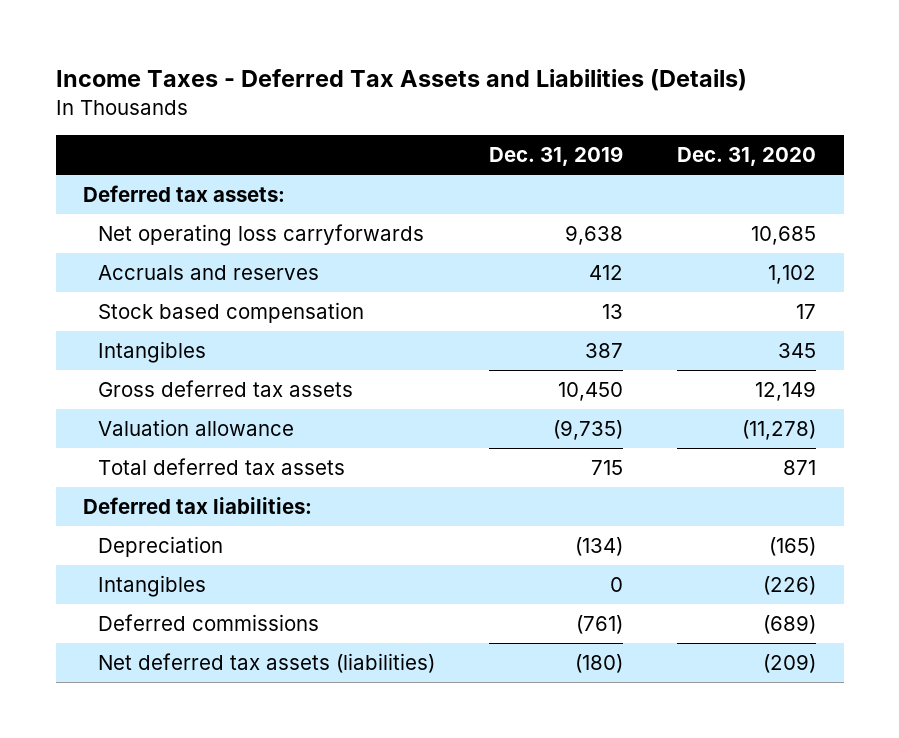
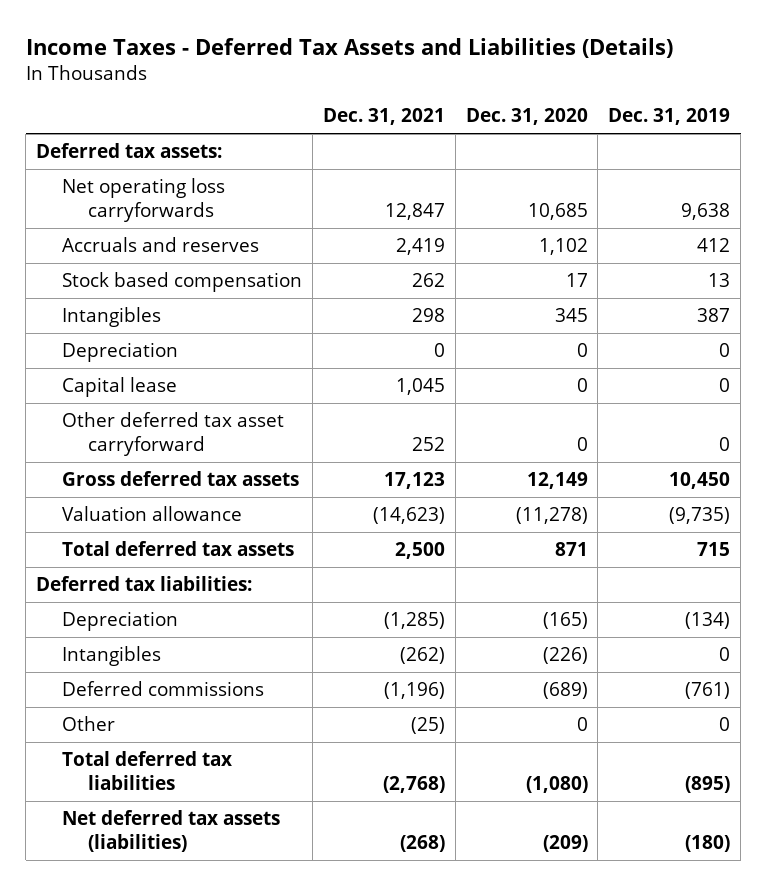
- | Dec. 31, 2019 | Dec. 31, 2020
+ | Dec. 31, 2021 | Dec. 31, 2020 | Dec. 31, 2019
+ Depreciation | 0 | 0 | 0
+ Capital lease | 1,045 | 0 | 0
+ Other deferred tax asset carryforward | 252 | 0 | 0
+ Other | (25) | 0 | 0
+ Total deferred tax liabilities | (2,768) | (1,080) | (895)

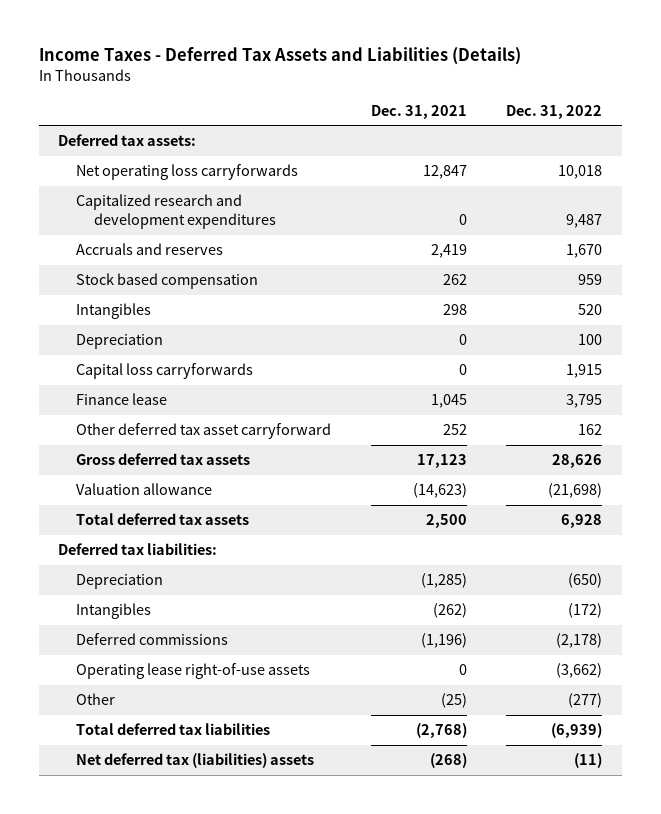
- | Dec. 31, 2021 | Dec. 31, 2020 | Dec. 31, 2019
+ | Dec. 31, 2021 | Dec. 31, 2022
+ Capitalized research and development expenditures | 0 | 9,487
- Capital lease | 1,045 | 0 | 0
+ Capital loss carryforwards | 0 | 1,915
+ Finance lease | 1,045 | 3,795
+ Operating lease right-of-use assets | 0 | (3,662)
- Net deferred tax assets (liabilities) | (268) | (209) | (180)
+ Net deferred tax (liabilities) assets | (268) | (11)

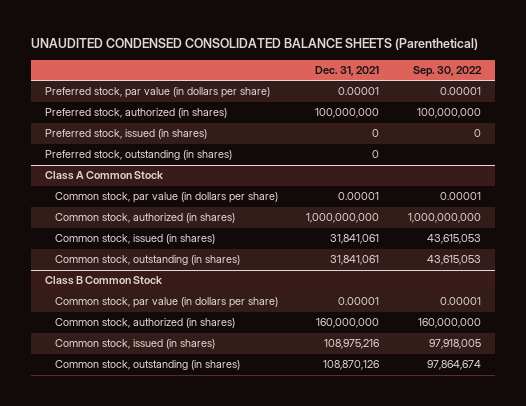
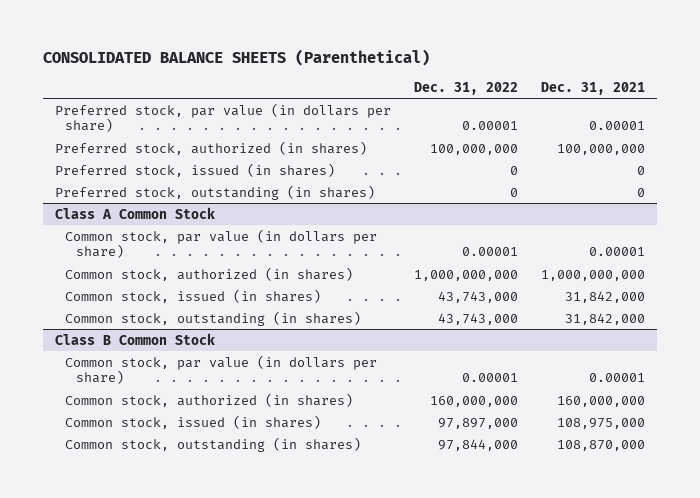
- UNAUDITED CONDENSED CONSOLIDATED BALANCE SHEETS (Parenthetical)
+ CONSOLIDATED BALANCE SHEETS (Parenthetical)
- | Dec. 31, 2021 | Sep. 30, 2022
+ | Dec. 31, 2022 | Dec. 31, 2021
@ Class A Common Stock
- Common stock, issued (in shares) | 31,841,061 | 43,615,053
- Common stock, outstanding (in shares) | 31,841,061 | 43,615,053
+ Common stock, issued (in shares) | 43,743,000 | 31,842,000
+ Common stock, outstanding (in shares) | 43,743,000 | 31,842,000
@ Class B Common Stock
- Common stock, issued (in shares) | 108,975,216 | 97,918,005
- Common stock, outstanding (in shares) | 108,870,126 | 97,864,674
+ Common stock, issued (in shares) | 97,897,000 | 108,975,000
+ Common stock, outstanding (in shares) | 97,844,000 | 108,870,000

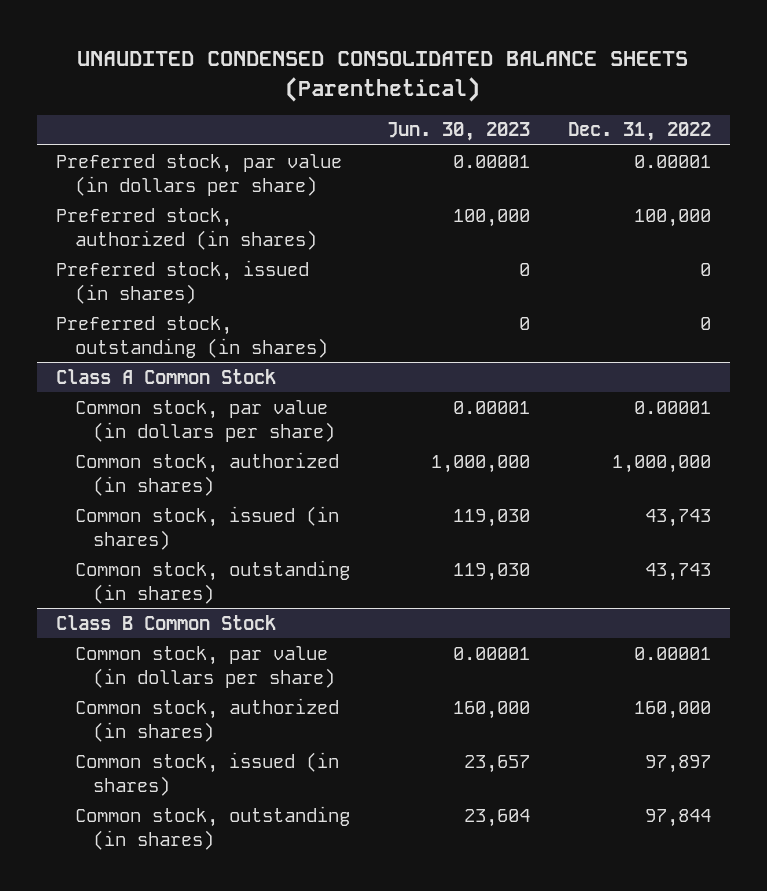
- CONSOLIDATED BALANCE SHEETS (Parenthetical)
+ UNAUDITED CONDENSED CONSOLIDATED BALANCE SHEETS (Parenthetical)
- | Dec. 31, 2022 | Dec. 31, 2021
+ | Jun. 30, 2023 | Dec. 31, 2022
- Preferred stock, authorized (in shares) | 100,000,000 | 100,000,000
+ Preferred stock, authorized (in shares) | 100,000 | 100,000
@ Class A Common Stock
- Common stock, authorized (in shares) | 1,000,000,000 | 1,000,000,000
- Common stock, issued (in shares) | 43,743,000 | 31,842,000
- Common stock, outstanding (in shares) | 43,743,000 | 31,842,000
+ Common stock, authorized (in shares) | 1,000,000 | 1,000,000
+ Common stock, issued (in shares) | 119,030 | 43,743
+ Common stock, outstanding (in shares) | 119,030 | 43,743
@ Class B Common Stock
- Common stock, authorized (in shares) | 160,000,000 | 160,000,000
- Common stock, issued (in shares) | 97,897,000 | 108,975,000
- Common stock, outstanding (in shares) | 97,844,000 | 108,870,000
+ Common stock, authorized (in shares) | 160,000 | 160,000
+ Common stock, issued (in shares) | 23,657 | 97,897
+ Common stock, outstanding (in shares) | 23,604 | 97,844

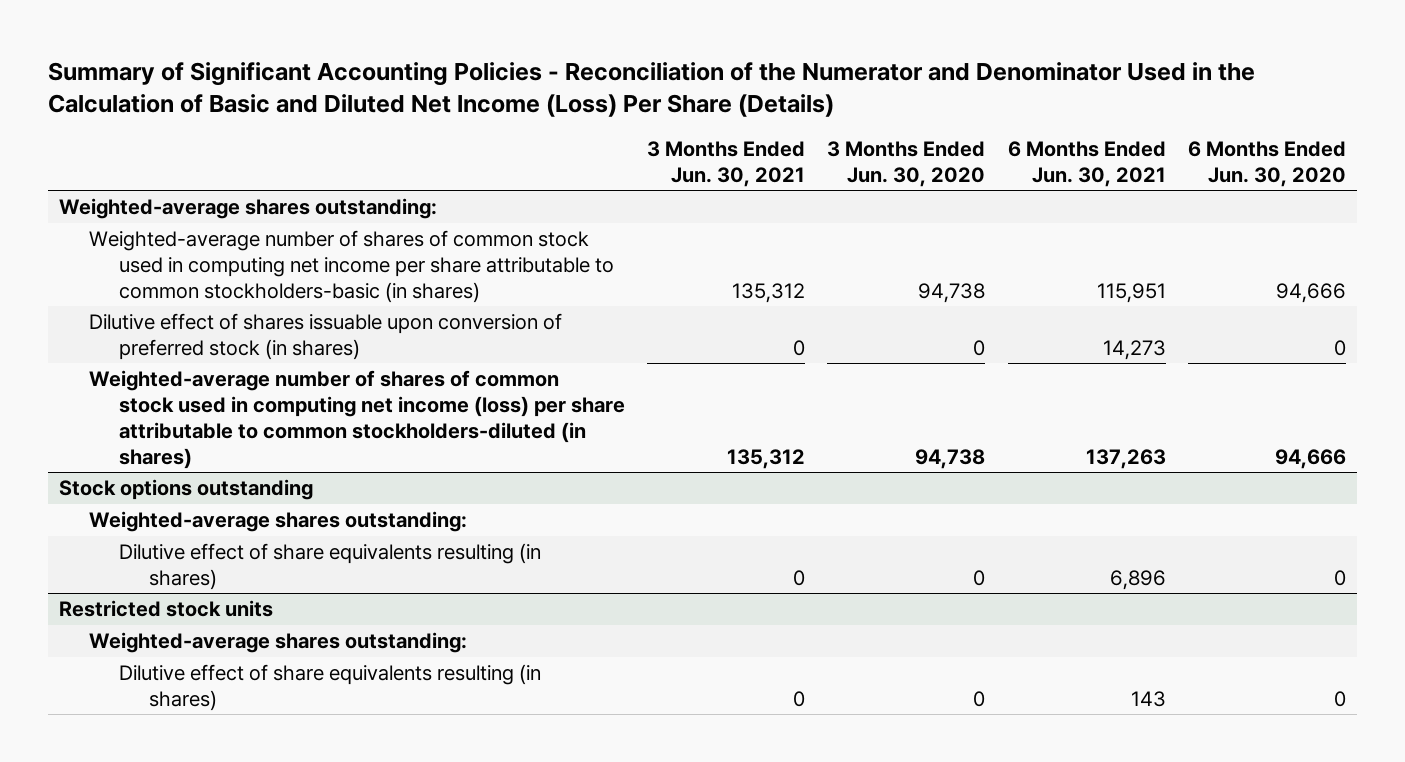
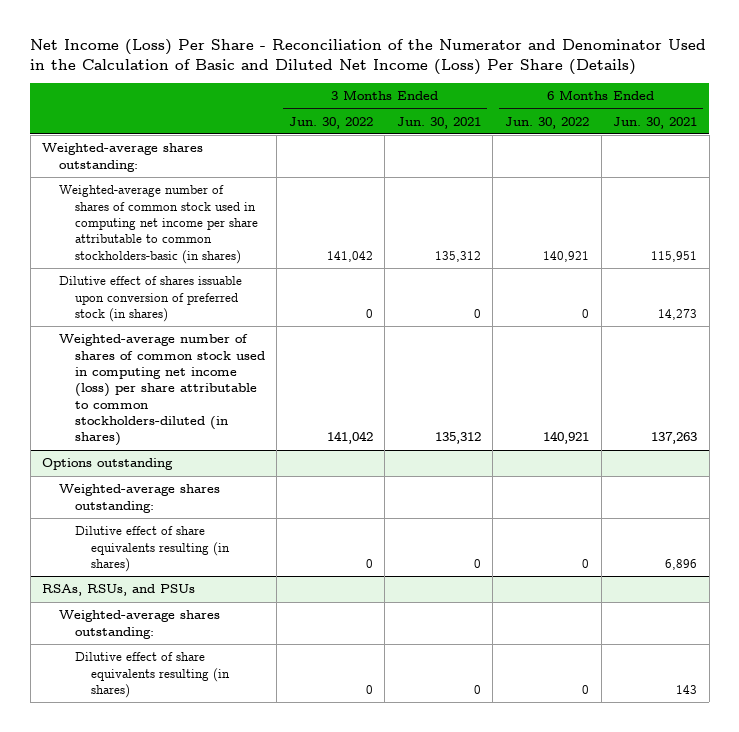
- Summary of Significant Accounting Policies - Reconciliation of the Numerator and Denominator Used in the Calculation of Basic and Diluted Net Income (Loss) Per Share (Details)
+ Net Income (Loss) Per Share - Reconciliation of the Numerator and Denominator Used in the Calculation of Basic and Diluted Net Income (Loss) Per Share (Details)
- | 3 Months Ended Jun. 30, 2021 | 3 Months Ended Jun. 30, 2020 | 6 Months Ended Jun. 30, 2021 | 6 Months Ended Jun. 30, 2020
+ | 3 Months Ended Jun. 30, 2022 | 3 Months Ended Jun. 30, 2021 | 6 Months Ended Jun. 30, 2022 | 6 Months Ended Jun. 30, 2021
- Stock options outstanding
+ Options outstanding
- Restricted stock units
+ RSAs, RSUs, and PSUs

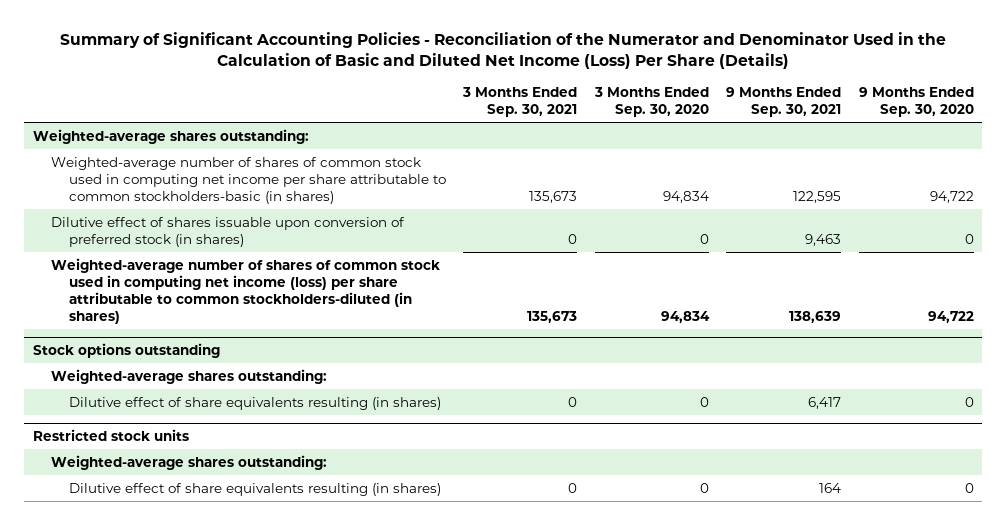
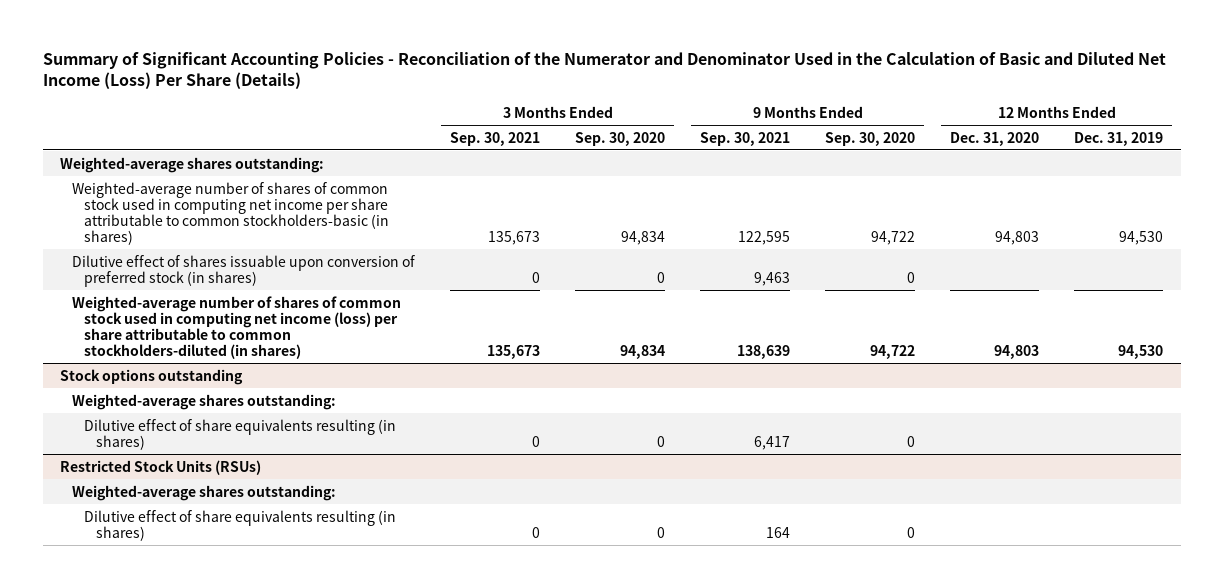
- | 3 Months Ended Sep. 30, 2021 | 3 Months Ended Sep. 30, 2020 | 9 Months Ended Sep. 30, 2021 | 9 Months Ended Sep. 30, 2020
+ | 3 Months Ended Sep. 30, 2021 | 3 Months Ended Sep. 30, 2020 | 9 Months Ended Sep. 30, 2021 | 9 Months Ended Sep. 30, 2020 | 12 Months Ended Dec. 31, 2020 | 12 Months Ended Dec. 31, 2019
- Restricted stock units
+ Restricted Stock Units (RSUs)

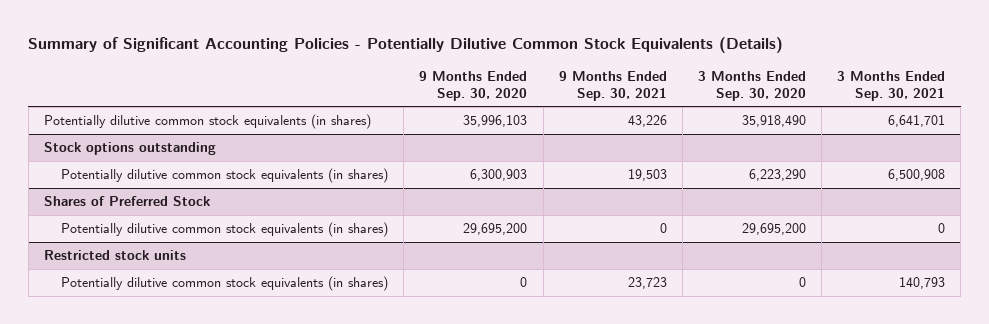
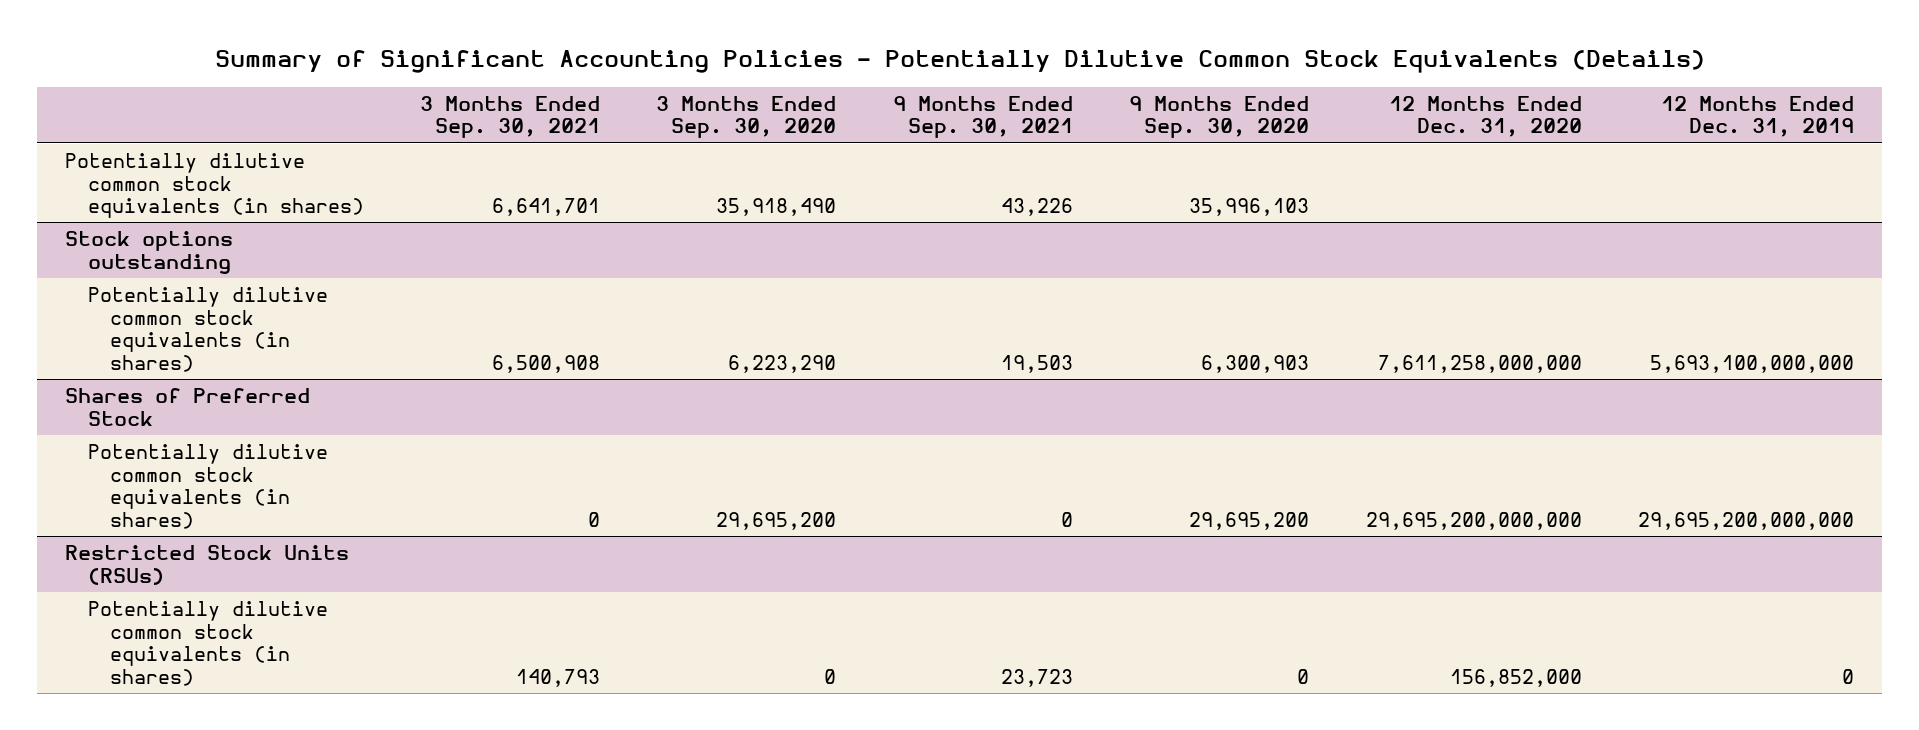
- | 9 Months Ended Sep. 30, 2020 | 9 Months Ended Sep. 30, 2021 | 3 Months Ended Sep. 30, 2020 | 3 Months Ended Sep. 30, 2021
+ | 3 Months Ended Sep. 30, 2021 | 3 Months Ended Sep. 30, 2020 | 9 Months Ended Sep. 30, 2021 | 9 Months Ended Sep. 30, 2020 | 12 Months Ended Dec. 31, 2020 | 12 Months Ended Dec. 31, 2019
- Restricted stock units
+ Restricted Stock Units (RSUs)

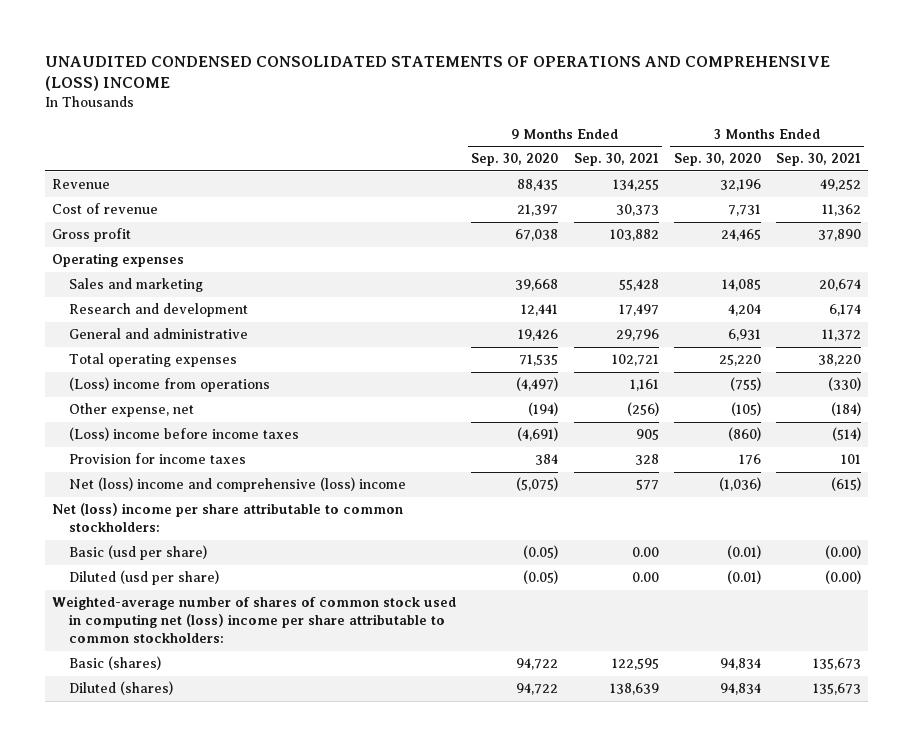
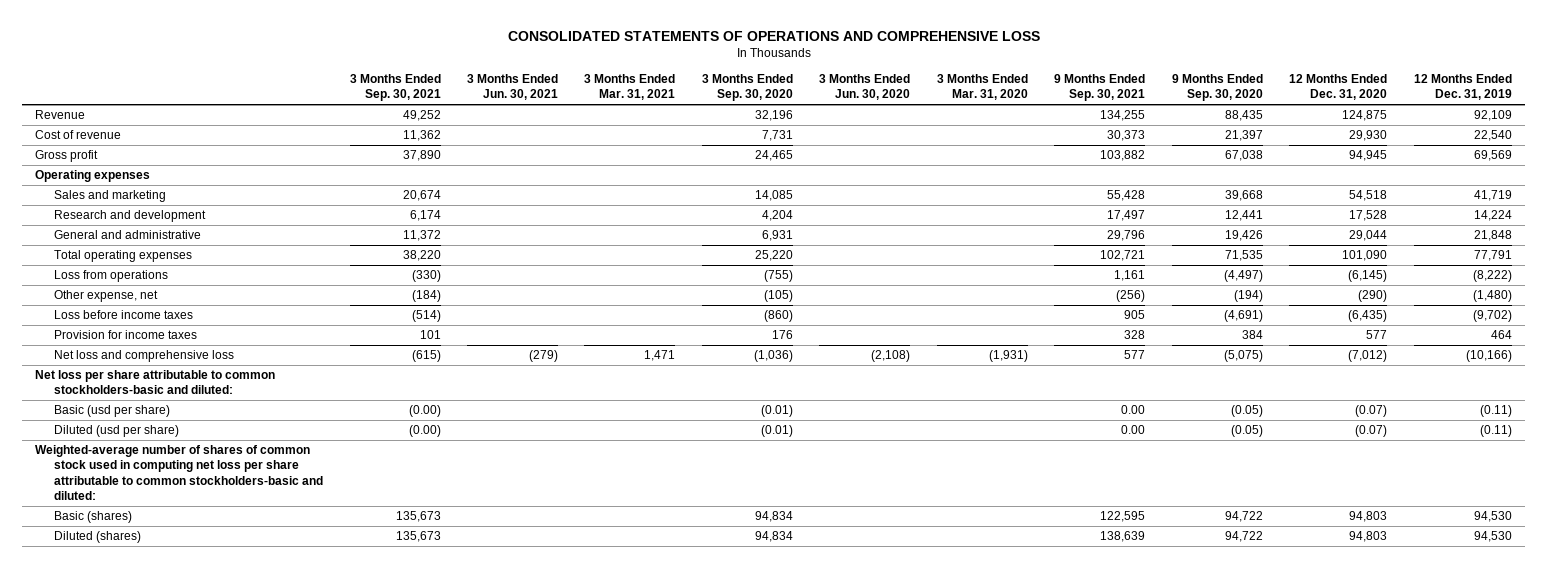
- UNAUDITED CONDENSED CONSOLIDATED STATEMENTS OF OPERATIONS AND COMPREHENSIVE (LOSS) INCOME
+ CONSOLIDATED STATEMENTS OF OPERATIONS AND COMPREHENSIVE LOSS
- | 9 Months Ended Sep. 30, 2020 | 9 Months Ended Sep. 30, 2021 | 3 Months Ended Sep. 30, 2020 | 3 Months Ended Sep. 30, 2021
+ | 3 Months Ended Sep. 30, 2021 | 3 Months Ended Jun. 30, 2021 | 3 Months Ended Mar. 31, 2021 | 3 Months Ended Sep. 30, 2020 | 3 Months Ended Jun. 30, 2020 | 3 Months Ended Mar. 31, 2020 | 9 Months Ended Sep. 30, 2021 | 9 Months Ended Sep. 30, 2020 | 12 Months Ended Dec. 31, 2020 | 12 Months Ended Dec. 31, 2019
- (Loss) income from operations | (4,497) | 1,161 | (755) | (330)
+ Loss from operations | (330) | | | (755) | | | 1,161 | (4,497) | (6,145) | (8,222)
- (Loss) income before income taxes | (4,691) | 905 | (860) | (514)
+ Loss before income taxes | (514) | | | (860) | | | 905 | (4,691) | (6,435) | (9,702)
- Net (loss) income and comprehensive (loss) income | (5,075) | 577 | (1,036) | (615)
- Net (loss) income per share attributable to common stockholders:
+ Net loss and comprehensive loss | (615) | (279) | 1,471 | (1,036) | (2,108) | (1,931) | 577 | (5,075) | (7,012) | (10,166)
+ Net loss per share attributable to common stockholders-basic and diluted:
- Weighted-average number of shares of common stock used in computing net (loss) income per share attributable to common stockholders:
+ Weighted-average number of shares of common stock used in computing net loss per share attributable to common stockholders-basic and diluted:

